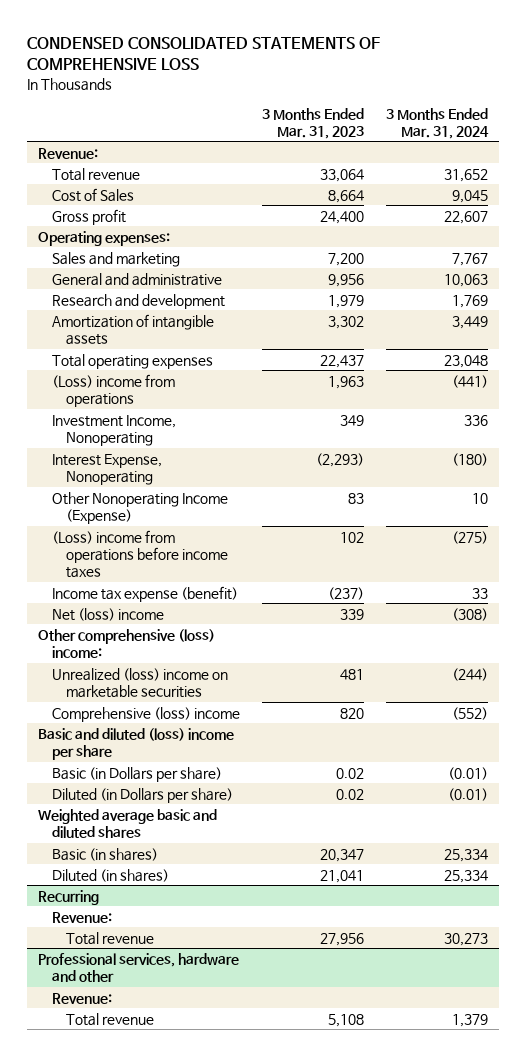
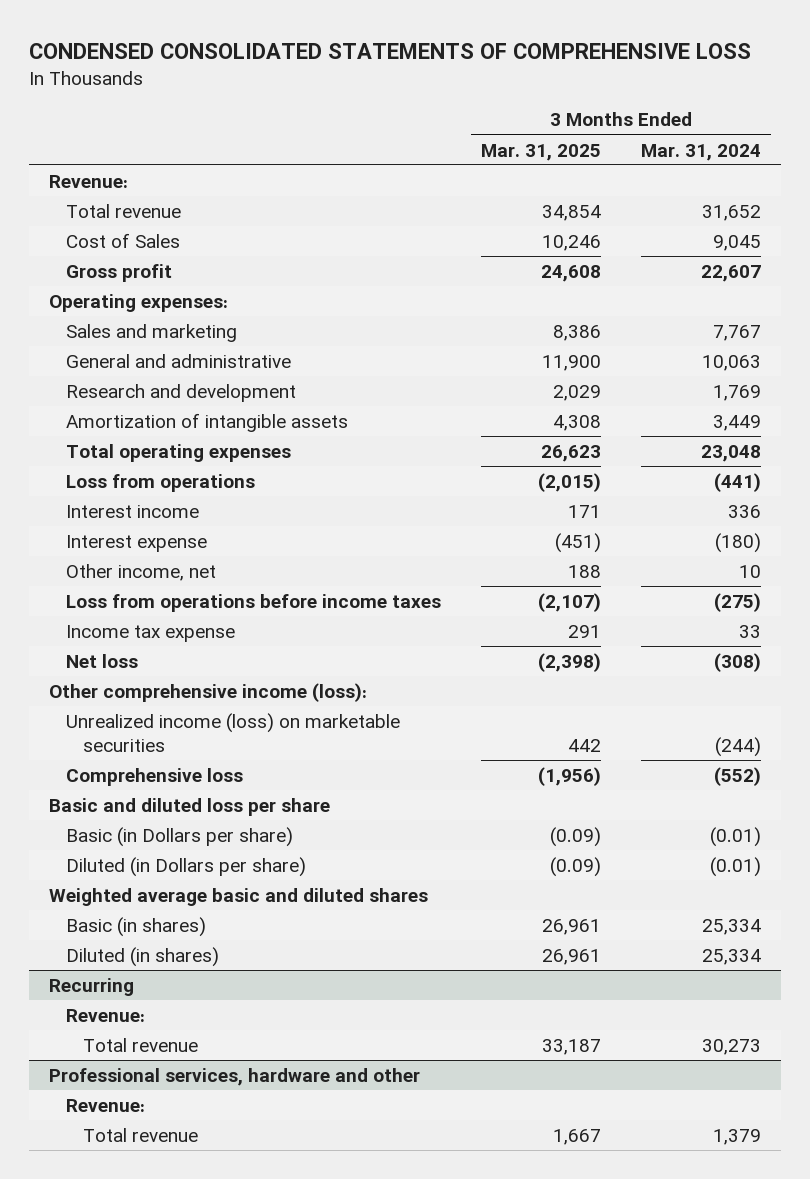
- | 3 Months Ended Mar. 31, 2023 | 3 Months Ended Mar. 31, 2024
+ | 3 Months Ended Mar. 31, 2025 | 3 Months Ended Mar. 31, 2024
- (Loss) income from operations | 1,963 | (441)
- Investment Income, Nonoperating | 349 | 336
- Interest Expense, Nonoperating | (2,293) | (180)
- Other Nonoperating Income (Expense) | 83 | 10
- (Loss) income from operations before income taxes | 102 | (275)
- Income tax expense (benefit) | (237) | 33
- Net (loss) income | 339 | (308)
- Other comprehensive (loss) income:
- Unrealized (loss) income on marketable securities | 481 | (244)
- Comprehensive (loss) income | 820 | (552)
- Basic and diluted (loss) income per share
+ Loss from operations | (2,015) | (441)
+ Interest income | 171 | 336
+ Interest expense | (451) | (180)
+ Other income, net | 188 | 10
+ Loss from operations before income taxes | (2,107) | (275)
+ Income tax expense | 291 | 33
+ Net loss | (2,398) | (308)
+ Other comprehensive income (loss):
+ Unrealized income (loss) on marketable securities | 442 | (244)
+ Comprehensive loss | (1,956) | (552)
+ Basic and diluted loss per share

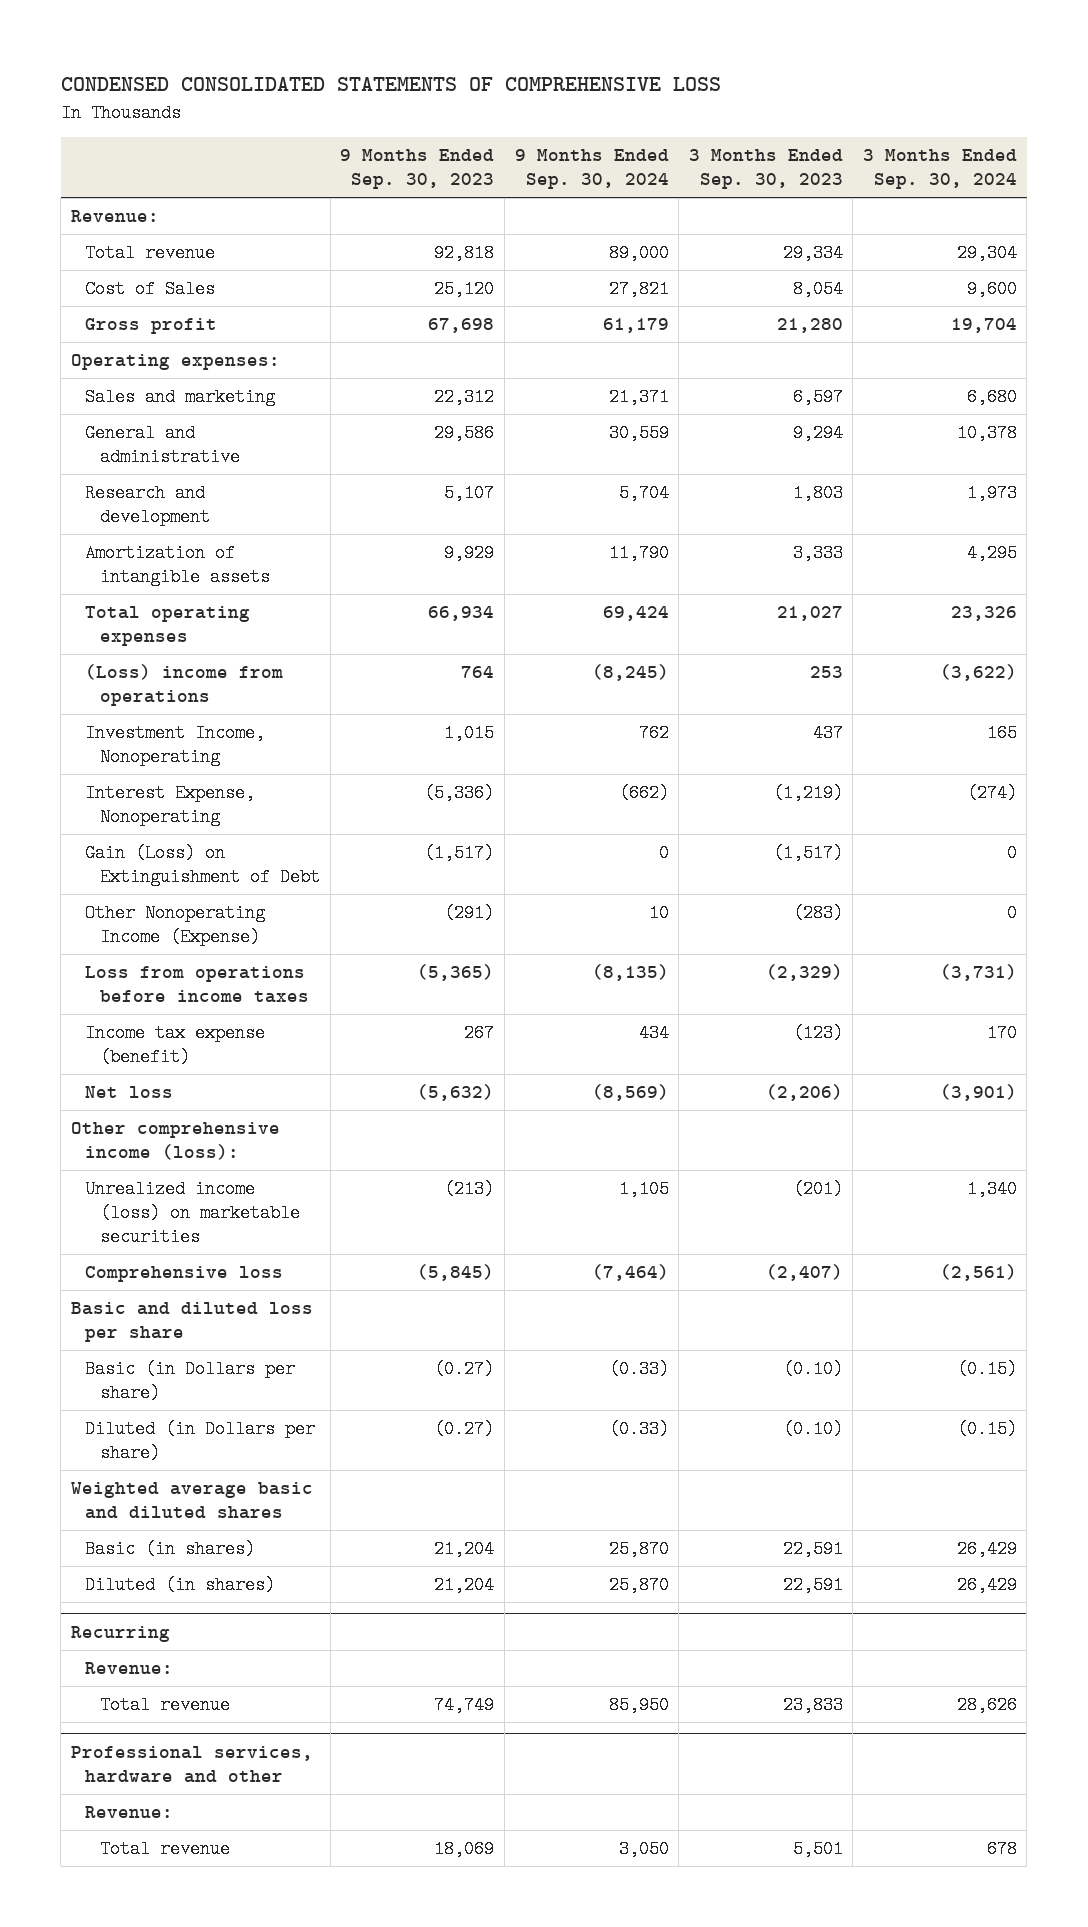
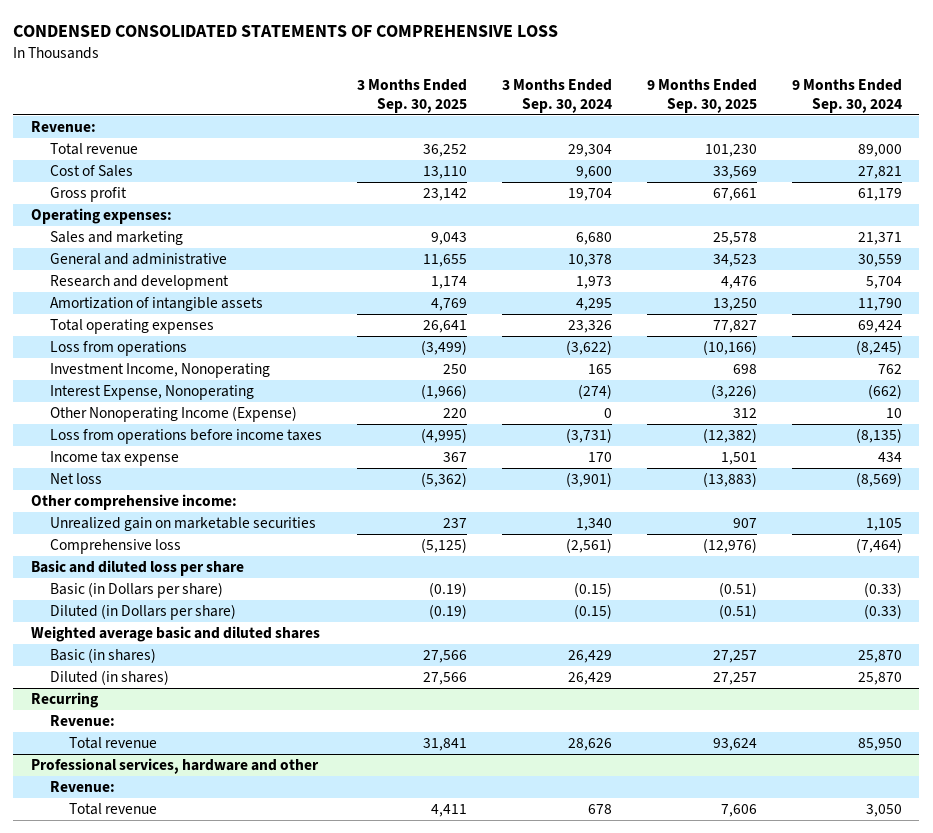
- | 9 Months Ended Sep. 30, 2023 | 9 Months Ended Sep. 30, 2024 | 3 Months Ended Sep. 30, 2023 | 3 Months Ended Sep. 30, 2024
+ | 3 Months Ended Sep. 30, 2025 | 3 Months Ended Sep. 30, 2024 | 9 Months Ended Sep. 30, 2025 | 9 Months Ended Sep. 30, 2024
- (Loss) income from operations | 764 | (8,245) | 253 | (3,622)
+ Loss from operations | (3,499) | (3,622) | (10,166) | (8,245)
- Gain (Loss) on Extinguishment of Debt | (1,517) | 0 | (1,517) | 0
- Income tax expense (benefit) | 267 | 434 | (123) | 170
+ Income tax expense | 367 | 170 | 1,501 | 434
- Other comprehensive income (loss):
- Unrealized income (loss) on marketable securities | (213) | 1,105 | (201) | 1,340
+ Other comprehensive income:
+ Unrealized gain on marketable securities | 237 | 1,340 | 907 | 1,105

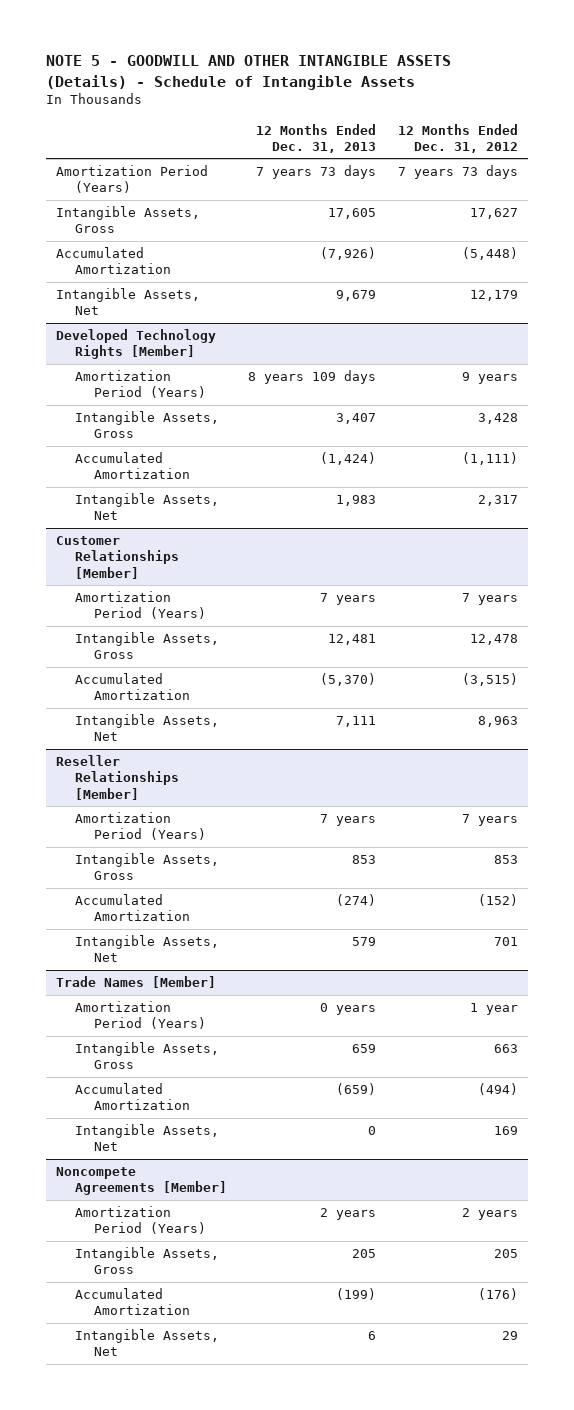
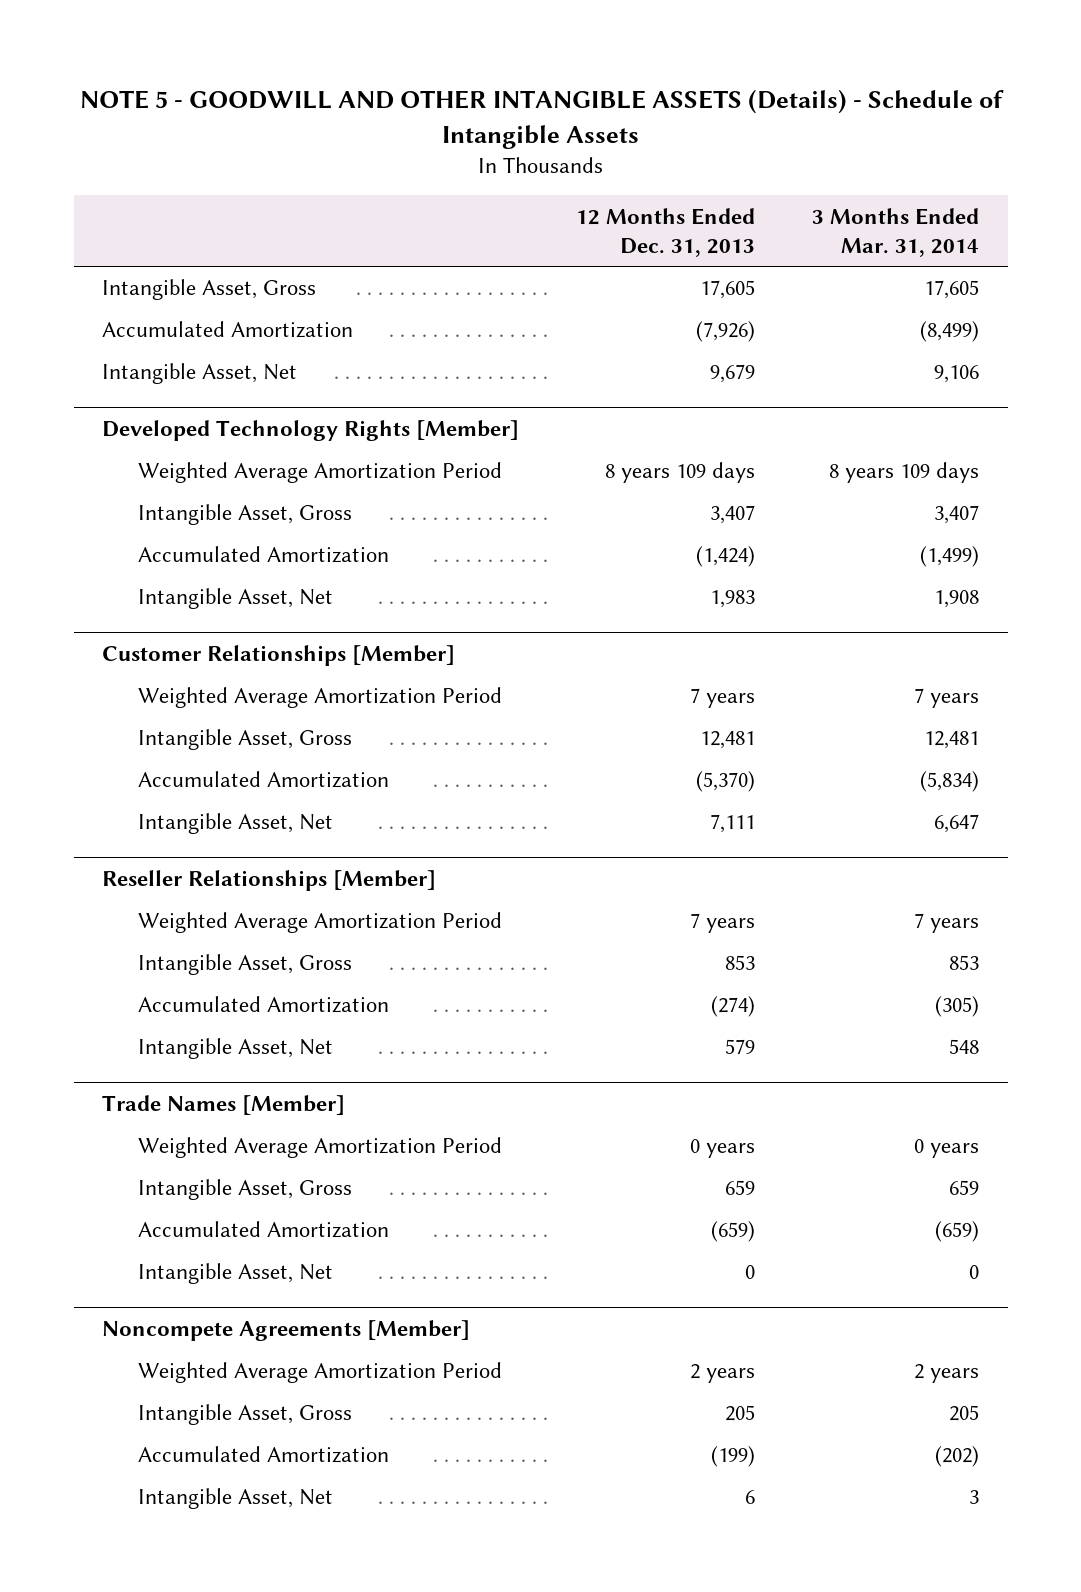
- | 12 Months Ended Dec. 31, 2013 | 12 Months Ended Dec. 31, 2012
+ | 12 Months Ended Dec. 31, 2013 | 3 Months Ended Mar. 31, 2014
- Amortization Period (Years) | 7 years 73 days | 7 years 73 days
- Intangible Assets, Gross | 17,605 | 17,627
+ Intangible Asset, Gross | 17,605 | 17,605
- Intangible Assets, Net | 9,679 | 12,179
+ Intangible Asset, Net | 9,679 | 9,106
@ Developed Technology Rights [Member]
- Amortization Period (Years) | 8 years 109 days | 9 years
- Intangible Assets, Gross | 3,407 | 3,428
+ Weighted Average Amortization Period | 8 years 109 days | 8 years 109 days
+ Intangible Asset, Gross | 3,407 | 3,407
- Intangible Assets, Net | 1,983 | 2,317
+ Intangible Asset, Net | 1,983 | 1,908
@ Customer Relationships [Member]
- Amortization Period (Years) | 7 years | 7 years
- Intangible Assets, Gross | 12,481 | 12,478
+ Weighted Average Amortization Period | 7 years | 7 years
+ Intangible Asset, Gross | 12,481 | 12,481
- Intangible Assets, Net | 7,111 | 8,963
+ Intangible Asset, Net | 7,111 | 6,647
@ Reseller Relationships [Member]
- Amortization Period (Years) | 7 years | 7 years
- Intangible Assets, Gross | 853 | 853
+ Weighted Average Amortization Period | 7 years | 7 years
+ Intangible Asset, Gross | 853 | 853
- Intangible Assets, Net | 579 | 701
+ Intangible Asset, Net | 579 | 548
@ Trade Names [Member]
- Amortization Period (Years) | 0 years | 1 year
- Intangible Assets, Gross | 659 | 663
+ Weighted Average Amortization Period | 0 years | 0 years
+ Intangible Asset, Gross | 659 | 659
- Intangible Assets, Net | 0 | 169
+ Intangible Asset, Net | 0 | 0
@ Noncompete Agreements [Member]
- Amortization Period (Years) | 2 years | 2 years
- Intangible Assets, Gross | 205 | 205
+ Weighted Average Amortization Period | 2 years | 2 years
+ Intangible Asset, Gross | 205 | 205
- Intangible Assets, Net | 6 | 29
+ Intangible Asset, Net | 6 | 3

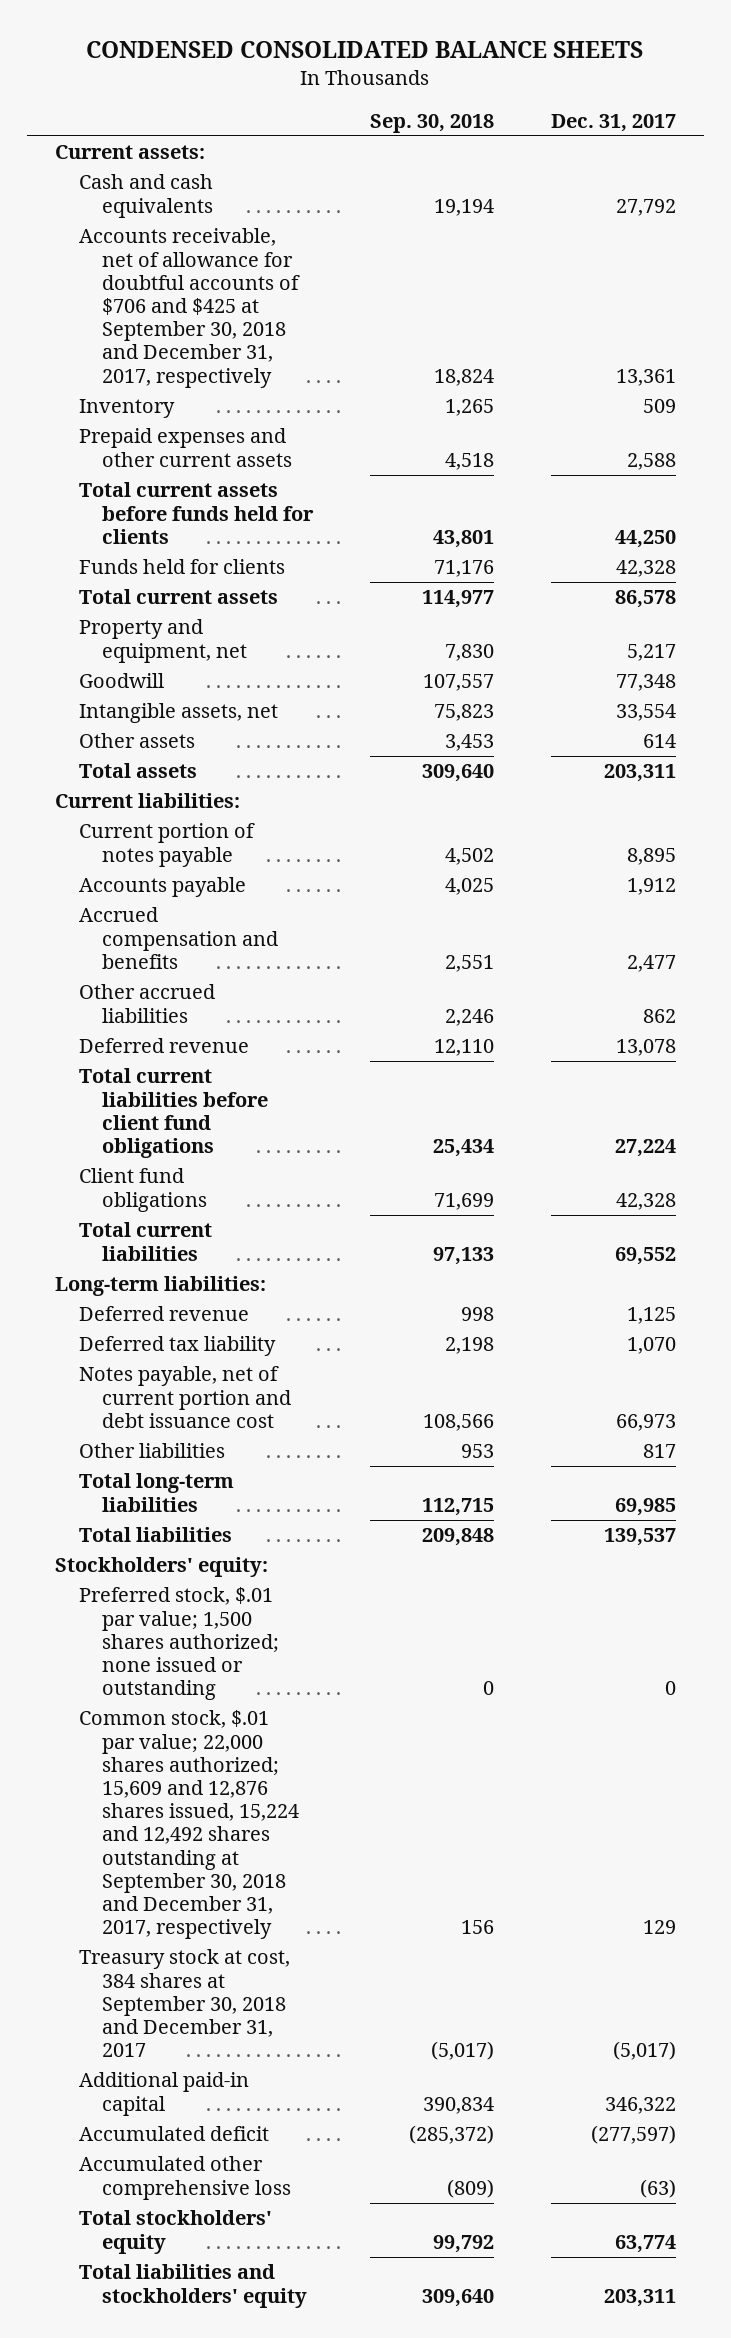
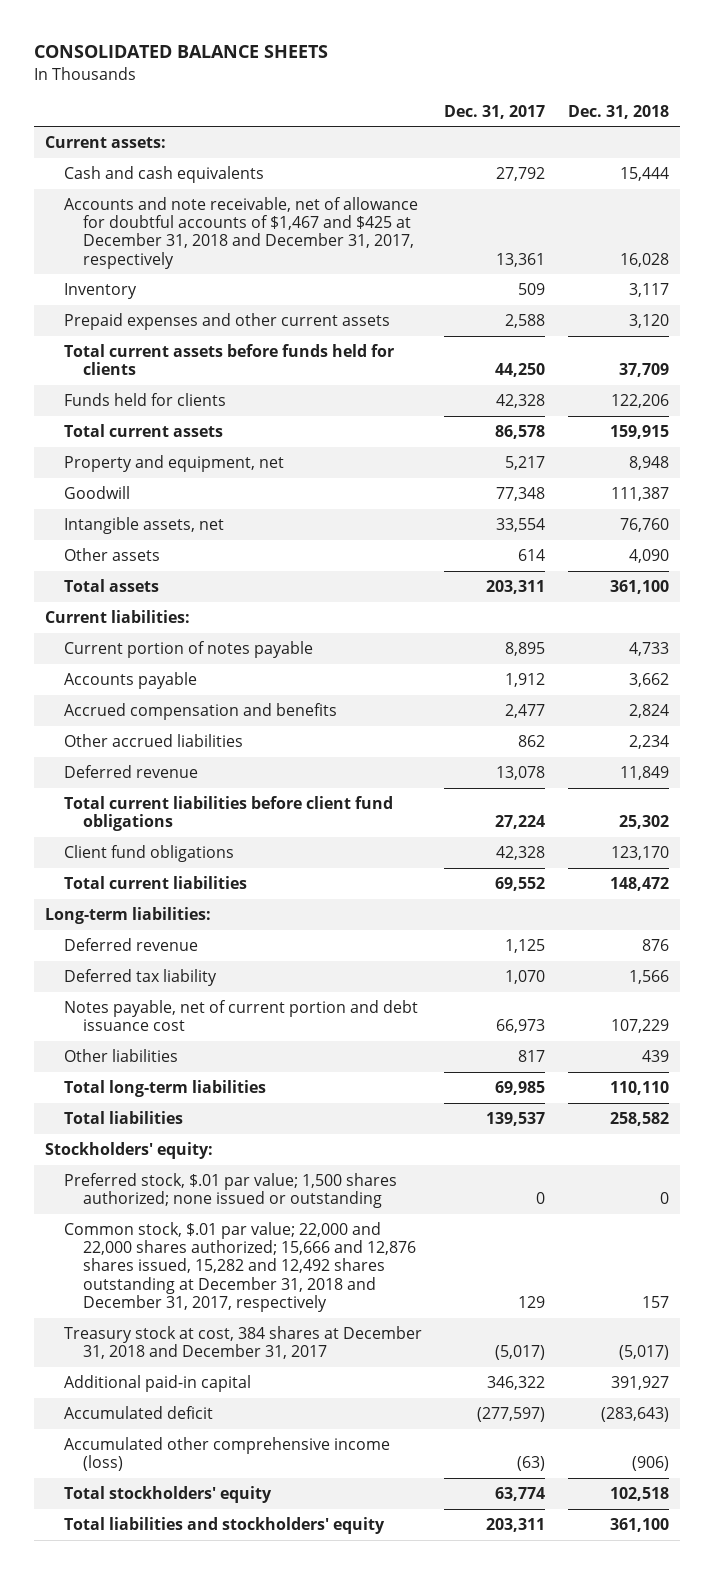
- CONDENSED CONSOLIDATED BALANCE SHEETS
+ CONSOLIDATED BALANCE SHEETS
- | Sep. 30, 2018 | Dec. 31, 2017
+ | Dec. 31, 2017 | Dec. 31, 2018
- Accounts receivable, net of allowance for doubtful accounts of $706 and $425 at September 30, 2018 and December 31, 2017, respectively | 18,824 | 13,361
+ Accounts and note receivable, net of allowance for doubtful accounts of $1,467 and $425 at December 31, 2018 and December 31, 2017, respectively | 13,361 | 16,028
- Common stock, $.01 par value; 22,000 shares authorized; 15,609 and 12,876 shares issued, 15,224 and 12,492 shares outstanding at September 30, 2018 and December 31, 2017, respectively | 156 | 129
- Treasury stock at cost, 384 shares at September 30, 2018 and December 31, 2017 | (5,017) | (5,017)
+ Common stock, $.01 par value; 22,000 and 22,000 shares authorized; 15,666 and 12,876 shares issued, 15,282 and 12,492 shares outstanding at December 31, 2018 and December 31, 2017, respectively | 129 | 157
+ Treasury stock at cost, 384 shares at December 31, 2018 and December 31, 2017 | (5,017) | (5,017)
- Accumulated other comprehensive loss | (809) | (63)
+ Accumulated other comprehensive income (loss) | (63) | (906)

